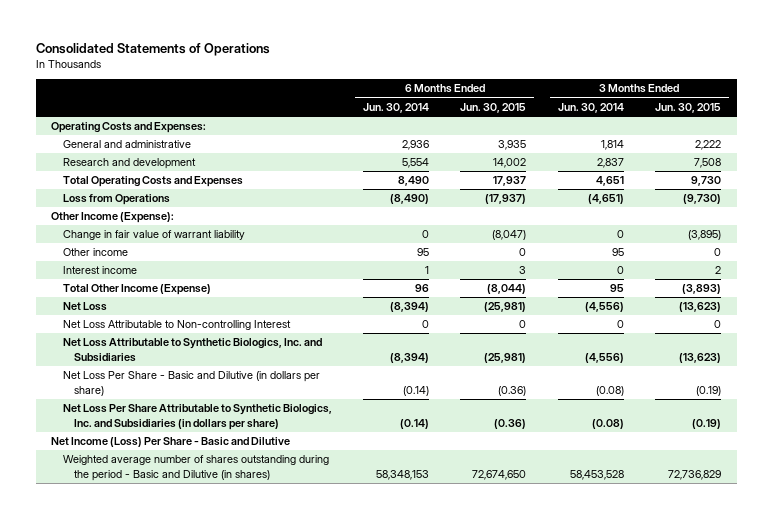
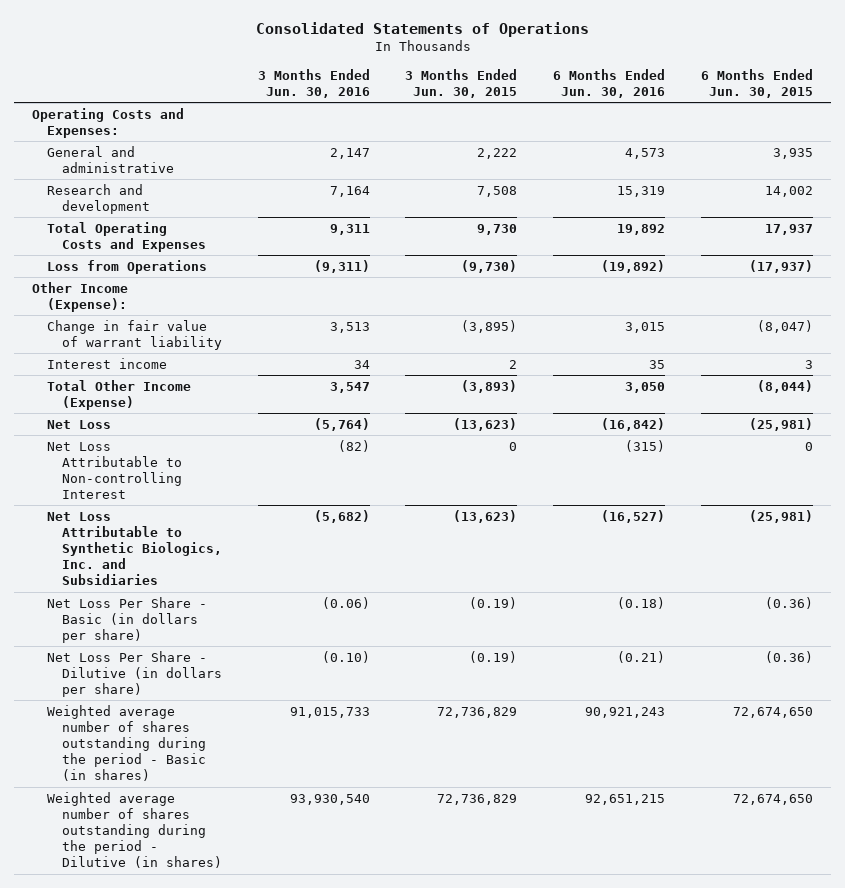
- | 6 Months Ended Jun. 30, 2014 | 6 Months Ended Jun. 30, 2015 | 3 Months Ended Jun. 30, 2014 | 3 Months Ended Jun. 30, 2015
+ | 3 Months Ended Jun. 30, 2016 | 3 Months Ended Jun. 30, 2015 | 6 Months Ended Jun. 30, 2016 | 6 Months Ended Jun. 30, 2015
- Other income | 95 | 0 | 95 | 0
- Net Loss Per Share - Basic and Dilutive (in dollars per share) | (0.14) | (0.36) | (0.08) | (0.19)
- Net Loss Per Share Attributable to Synthetic Biologics, Inc. and Subsidiaries (in dollars per share) | (0.14) | (0.36) | (0.08) | (0.19)
- Net Income (Loss) Per Share - Basic and Dilutive
- Weighted average number of shares outstanding during the period - Basic and Dilutive (in shares) | 58,348,153 | 72,674,650 | 58,453,528 | 72,736,829
+ Net Loss Per Share - Basic (in dollars per share) | (0.06) | (0.19) | (0.18) | (0.36)
+ Net Loss Per Share - Dilutive (in dollars per share) | (0.10) | (0.19) | (0.21) | (0.36)
+ Weighted average number of shares outstanding during the period - Basic (in shares) | 91,015,733 | 72,736,829 | 90,921,243 | 72,674,650
+ Weighted average number of shares outstanding during the period - Dilutive (in shares) | 93,930,540 | 72,736,829 | 92,651,215 | 72,674,650

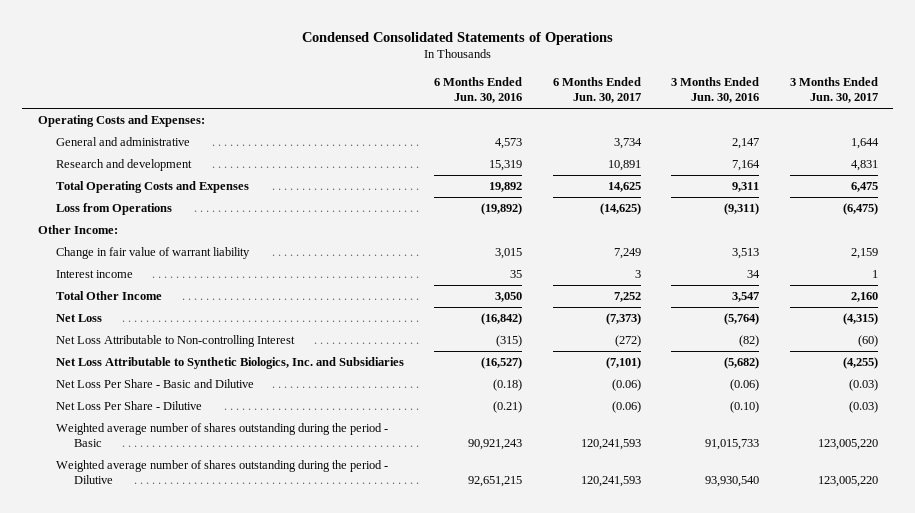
- Consolidated Statements of Operations
+ Condensed Consolidated Statements of Operations
- | 3 Months Ended Jun. 30, 2016 | 3 Months Ended Jun. 30, 2015 | 6 Months Ended Jun. 30, 2016 | 6 Months Ended Jun. 30, 2015
+ | 6 Months Ended Jun. 30, 2016 | 6 Months Ended Jun. 30, 2017 | 3 Months Ended Jun. 30, 2016 | 3 Months Ended Jun. 30, 2017
- Other Income (Expense):
+ Other Income:
- Total Other Income (Expense) | 3,547 | (3,893) | 3,050 | (8,044)
+ Total Other Income | 3,050 | 7,252 | 3,547 | 2,160
- Net Loss Per Share - Basic (in dollars per share) | (0.06) | (0.19) | (0.18) | (0.36)
- Net Loss Per Share - Dilutive (in dollars per share) | (0.10) | (0.19) | (0.21) | (0.36)
- Weighted average number of shares outstanding during the period - Basic (in shares) | 91,015,733 | 72,736,829 | 90,921,243 | 72,674,650
- Weighted average number of shares outstanding during the period - Dilutive (in shares) | 93,930,540 | 72,736,829 | 92,651,215 | 72,674,650
+ Net Loss Per Share - Basic and Dilutive | (0.18) | (0.06) | (0.06) | (0.03)
+ Net Loss Per Share - Dilutive | (0.21) | (0.06) | (0.10) | (0.03)
+ Weighted average number of shares outstanding during the period - Basic | 90,921,243 | 120,241,593 | 91,015,733 | 123,005,220
+ Weighted average number of shares outstanding during the period - Dilutive | 92,651,215 | 120,241,593 | 93,930,540 | 123,005,220

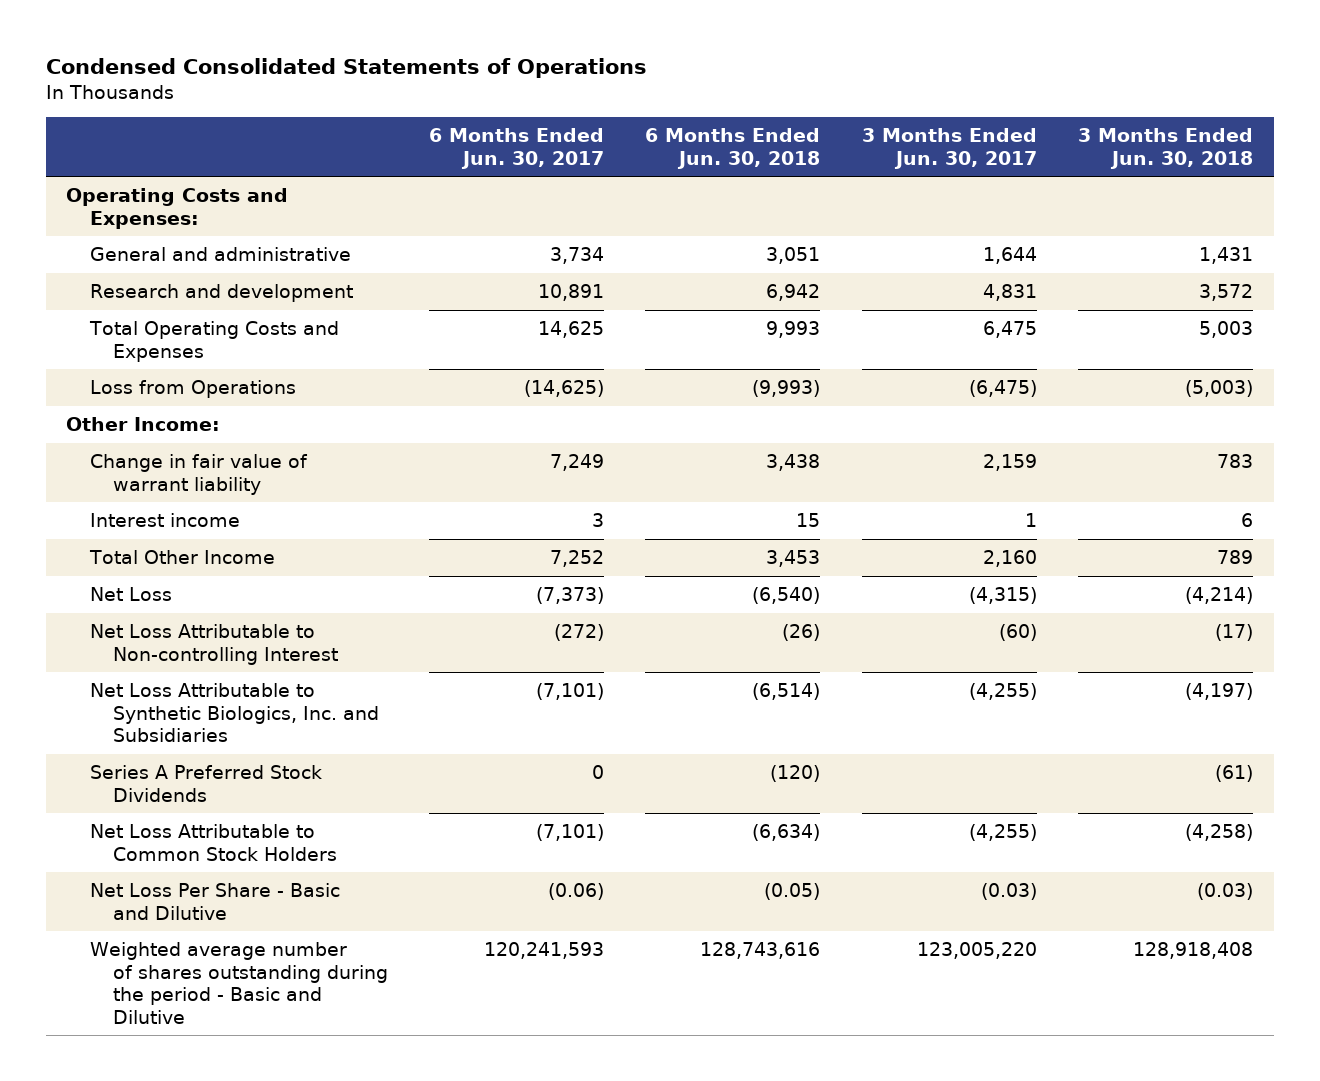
- | 6 Months Ended Jun. 30, 2016 | 6 Months Ended Jun. 30, 2017 | 3 Months Ended Jun. 30, 2016 | 3 Months Ended Jun. 30, 2017
+ | 6 Months Ended Jun. 30, 2017 | 6 Months Ended Jun. 30, 2018 | 3 Months Ended Jun. 30, 2017 | 3 Months Ended Jun. 30, 2018
+ Series A Preferred Stock Dividends | 0 | (120) | | (61)
+ Net Loss Attributable to Common Stock Holders | (7,101) | (6,634) | (4,255) | (4,258)
- Net Loss Per Share - Dilutive | (0.21) | (0.06) | (0.10) | (0.03)
- Weighted average number of shares outstanding during the period - Basic | 90,921,243 | 120,241,593 | 91,015,733 | 123,005,220
- Weighted average number of shares outstanding during the period - Dilutive | 92,651,215 | 120,241,593 | 93,930,540 | 123,005,220
+ Weighted average number of shares outstanding during the period - Basic and Dilutive | 120,241,593 | 128,743,616 | 123,005,220 | 128,918,408

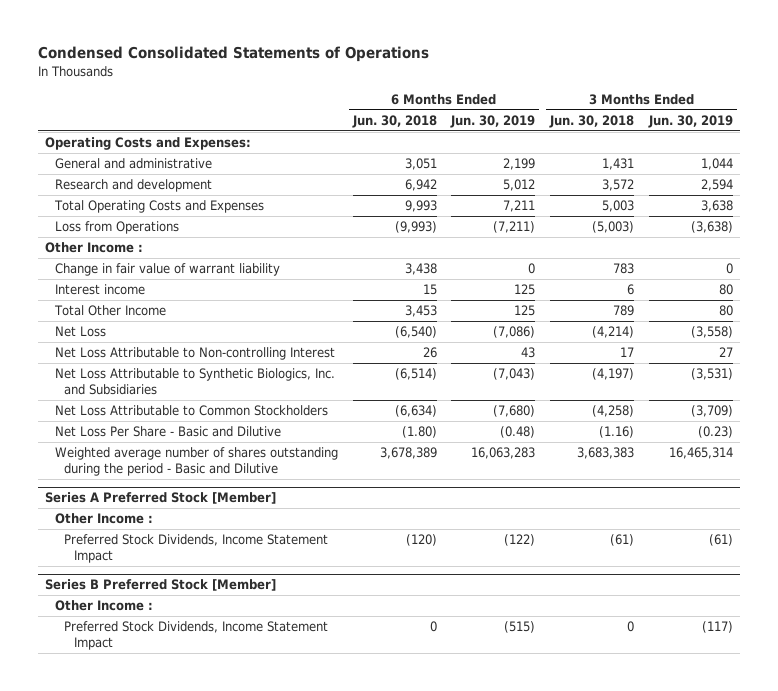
- | 6 Months Ended Jun. 30, 2017 | 6 Months Ended Jun. 30, 2018 | 3 Months Ended Jun. 30, 2017 | 3 Months Ended Jun. 30, 2018
+ | 6 Months Ended Jun. 30, 2018 | 6 Months Ended Jun. 30, 2019 | 3 Months Ended Jun. 30, 2018 | 3 Months Ended Jun. 30, 2019
- Other Income:
+ Other Income :
- Net Loss Attributable to Non-controlling Interest | (272) | (26) | (60) | (17)
+ Net Loss Attributable to Non-controlling Interest | 26 | 43 | 17 | 27
- Series A Preferred Stock Dividends | 0 | (120) | | (61)
- Net Loss Attributable to Common Stock Holders | (7,101) | (6,634) | (4,255) | (4,258)
- Net Loss Per Share - Basic and Dilutive | (0.06) | (0.05) | (0.03) | (0.03)
- Weighted average number of shares outstanding during the period - Basic and Dilutive | 120,241,593 | 128,743,616 | 123,005,220 | 128,918,408
+ Net Loss Attributable to Common Stockholders | (6,634) | (7,680) | (4,258) | (3,709)
+ Net Loss Per Share - Basic and Dilutive | (1.80) | (0.48) | (1.16) | (0.23)
+ Weighted average number of shares outstanding during the period - Basic and Dilutive | 3,678,389 | 16,063,283 | 3,683,383 | 16,465,314
+ Series A Preferred Stock [Member]
+ Other Income :
+ Preferred Stock Dividends, Income Statement Impact | (120) | (122) | (61) | (61)
+ Series B Preferred Stock [Member]
+ Other Income :
+ Preferred Stock Dividends, Income Statement Impact | 0 | (515) | 0 | (117)

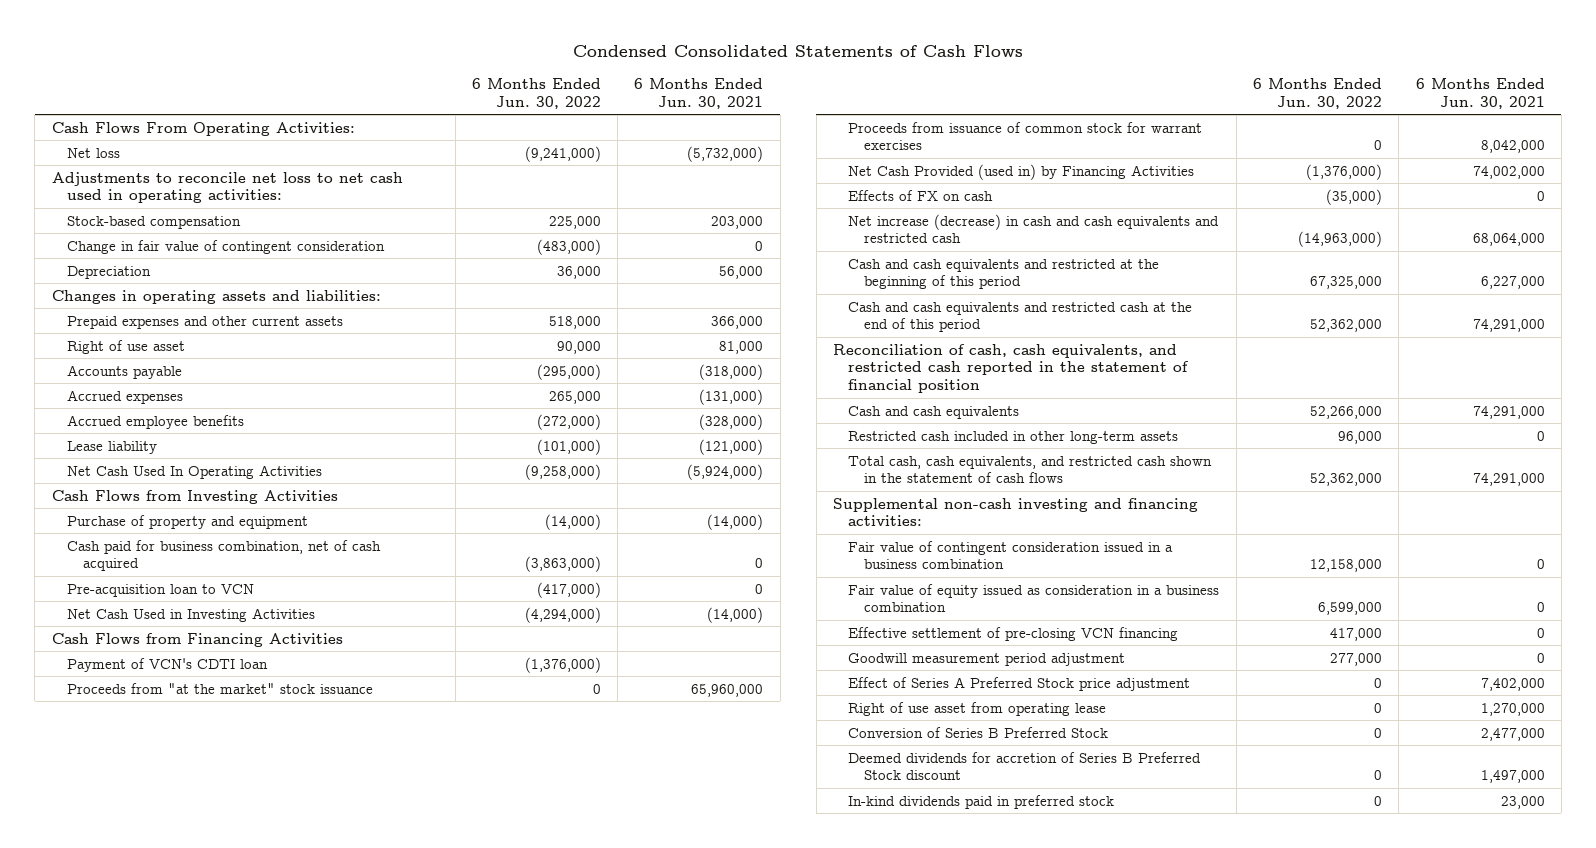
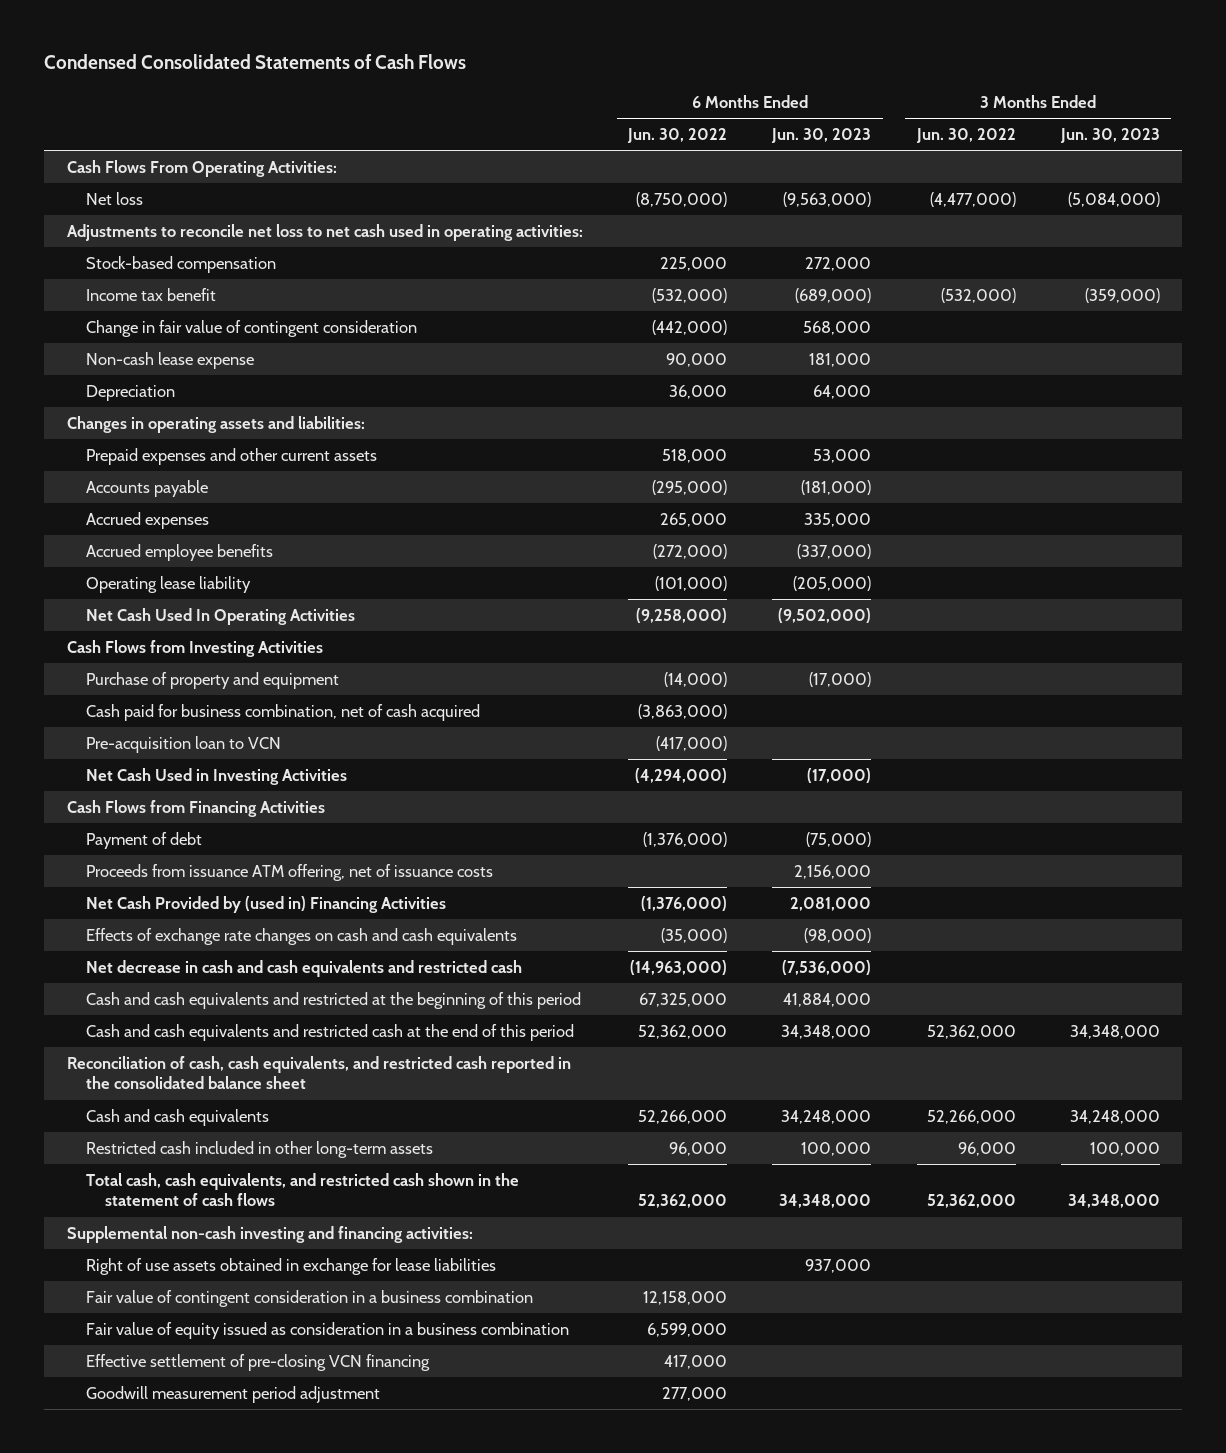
- | 6 Months Ended Jun. 30, 2022 | 6 Months Ended Jun. 30, 2021
+ | 6 Months Ended Jun. 30, 2022 | 6 Months Ended Jun. 30, 2023 | 3 Months Ended Jun. 30, 2022 | 3 Months Ended Jun. 30, 2023
- Net loss | (9,241,000) | (5,732,000)
+ Net loss | (8,750,000) | (9,563,000) | (4,477,000) | (5,084,000)
- Change in fair value of contingent consideration | (483,000) | 0
+ Income tax benefit | (532,000) | (689,000) | (532,000) | (359,000)
+ Change in fair value of contingent consideration | (442,000) | 568,000 | |
+ Non-cash lease expense | 90,000 | 181,000 | |
- Right of use asset | 90,000 | 81,000
- Lease liability | (101,000) | (121,000)
+ Operating lease liability | (101,000) | (205,000) | |
- Payment of VCN's CDTI loan | (1,376,000) |
- Proceeds from "at the market" stock issuance | 0 | 65,960,000
- Proceeds from issuance of common stock for warrant exercises | 0 | 8,042,000
- Net Cash Provided (used in) by Financing Activities | (1,376,000) | 74,002,000
- Effects of FX on cash | (35,000) | 0
- Net increase (decrease) in cash and cash equivalents and restricted cash | (14,963,000) | 68,064,000
+ Payment of debt | (1,376,000) | (75,000) | |
+ Proceeds from issuance ATM offering, net of issuance costs | | 2,156,000 | |
+ Net Cash Provided by (used in) Financing Activities | (1,376,000) | 2,081,000 | |
+ Effects of exchange rate changes on cash and cash equivalents | (35,000) | (98,000) | |
+ Net decrease in cash and cash equivalents and restricted cash | (14,963,000) | (7,536,000) | |
- Reconciliation of cash, cash equivalents, and restricted cash reported in the statement of financial position
+ Reconciliation of cash, cash equivalents, and restricted cash reported in the consolidated balance sheet
- Fair value of contingent consideration issued in a business combination | 12,158,000 | 0
+ Right of use assets obtained in exchange for lease liabilities | | 937,000 | |
+ Fair value of contingent consideration in a business combination | 12,158,000 | | |
- Effect of Series A Preferred Stock price adjustment | 0 | 7,402,000
- Right of use asset from operating lease | 0 | 1,270,000
- Conversion of Series B Preferred Stock | 0 | 2,477,000
- Deemed dividends for accretion of Series B Preferred Stock discount | 0 | 1,497,000
- In-kind dividends paid in preferred stock | 0 | 23,000

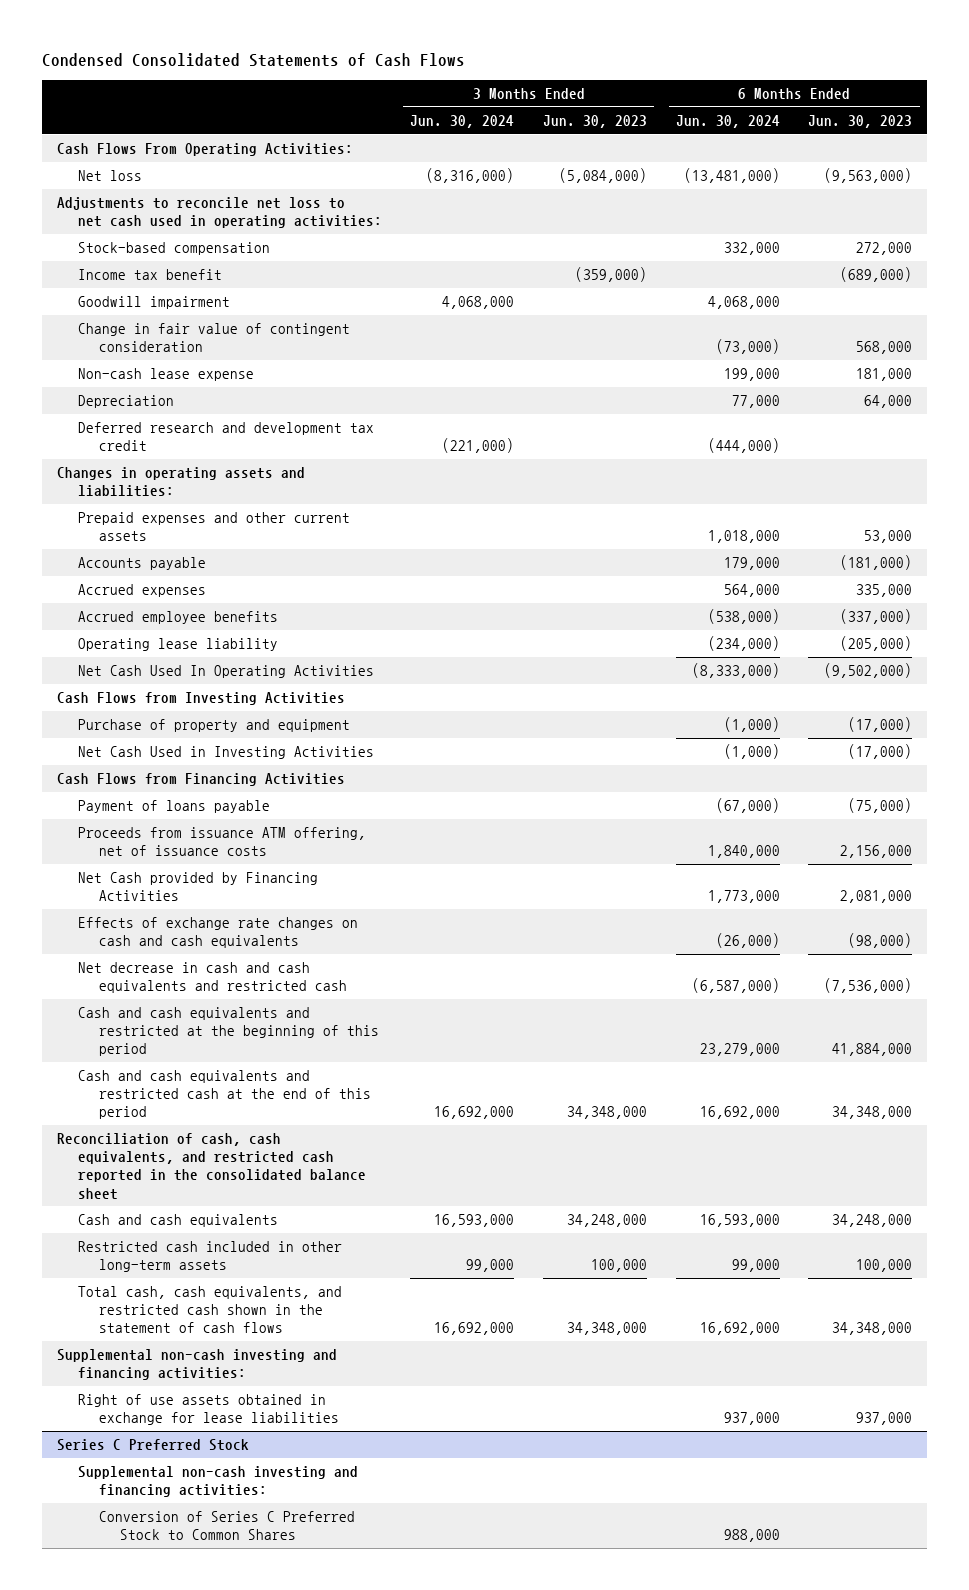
- | 6 Months Ended Jun. 30, 2022 | 6 Months Ended Jun. 30, 2023 | 3 Months Ended Jun. 30, 2022 | 3 Months Ended Jun. 30, 2023
+ | 3 Months Ended Jun. 30, 2024 | 3 Months Ended Jun. 30, 2023 | 6 Months Ended Jun. 30, 2024 | 6 Months Ended Jun. 30, 2023
+ Goodwill impairment | 4,068,000 | | 4,068,000 |
+ Deferred research and development tax credit | (221,000) | | (444,000) |
- Cash paid for business combination, net of cash acquired | (3,863,000) | | |
- Pre-acquisition loan to VCN | (417,000) | | |
- Payment of debt | (1,376,000) | (75,000) | |
+ Payment of loans payable | | | (67,000) | (75,000)
- Net Cash Provided by (used in) Financing Activities | (1,376,000) | 2,081,000 | |
+ Net Cash provided by Financing Activities | | | 1,773,000 | 2,081,000
- Fair value of contingent consideration in a business combination | 12,158,000 | | |
- Fair value of equity issued as consideration in a business combination | 6,599,000 | | |
- Effective settlement of pre-closing VCN financing | 417,000 | | |
- Goodwill measurement period adjustment | 277,000 | | |
+ Series C Preferred Stock
+ Supplemental non-cash investing and financing activities:
+ Conversion of Series C Preferred Stock to Common Shares | | | 988,000 |

